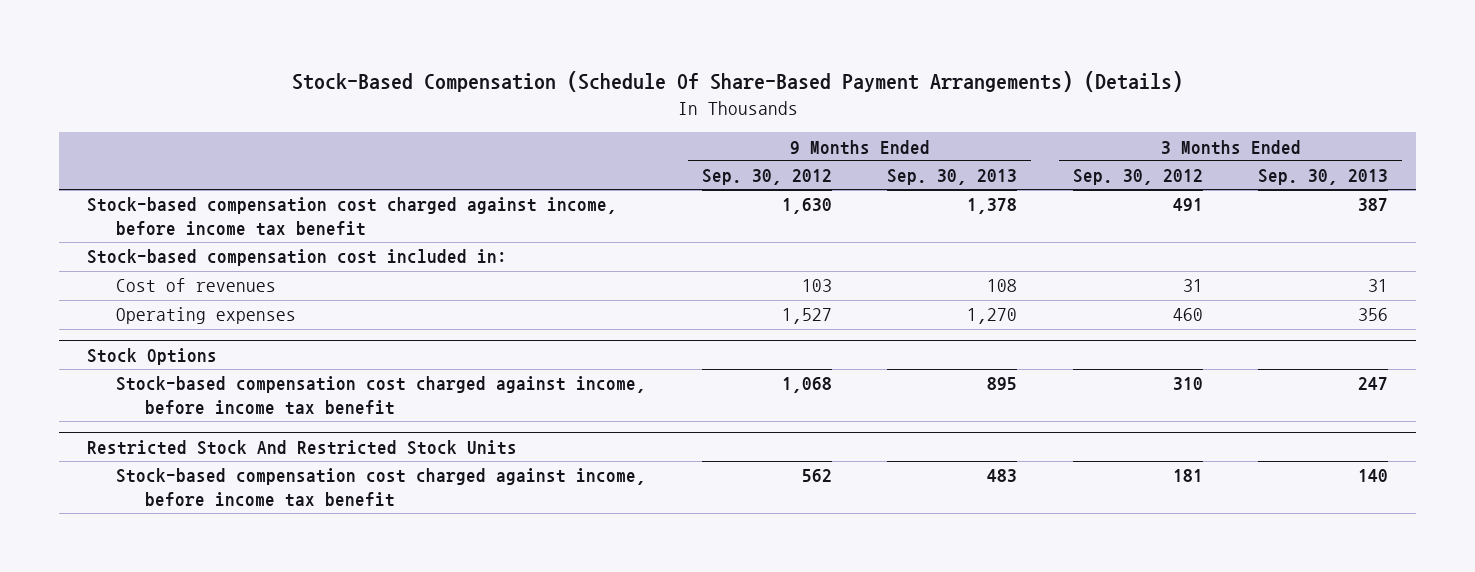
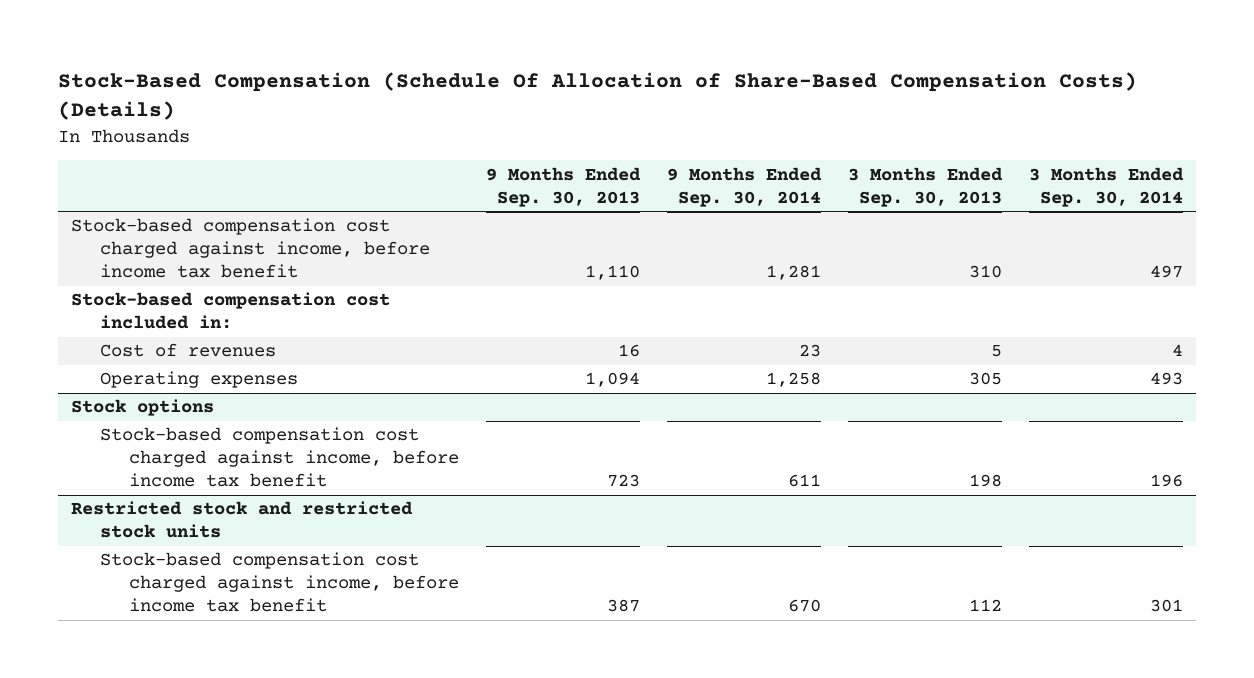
- Stock-Based Compensation (Schedule Of Share-Based Payment Arrangements) (Details)
+ Stock-Based Compensation (Schedule Of Allocation of Share-Based Compensation Costs) (Details)
- | 9 Months Ended Sep. 30, 2012 | 9 Months Ended Sep. 30, 2013 | 3 Months Ended Sep. 30, 2012 | 3 Months Ended Sep. 30, 2013
+ | 9 Months Ended Sep. 30, 2013 | 9 Months Ended Sep. 30, 2014 | 3 Months Ended Sep. 30, 2013 | 3 Months Ended Sep. 30, 2014
- Stock-based compensation cost charged against income, before income tax benefit | 1,630 | 1,378 | 491 | 387
+ Stock-based compensation cost charged against income, before income tax benefit | 1,110 | 1,281 | 310 | 497
- Cost of revenues | 103 | 108 | 31 | 31
- Operating expenses | 1,527 | 1,270 | 460 | 356
- Stock Options
- Stock-based compensation cost charged against income, before income tax benefit | 1,068 | 895 | 310 | 247
- Restricted Stock And Restricted Stock Units
- Stock-based compensation cost charged against income, before income tax benefit | 562 | 483 | 181 | 140
+ Cost of revenues | 16 | 23 | 5 | 4
+ Operating expenses | 1,094 | 1,258 | 305 | 493
+ Stock options
+ Stock-based compensation cost charged against income, before income tax benefit | 723 | 611 | 198 | 196
+ Restricted stock and restricted stock units
+ Stock-based compensation cost charged against income, before income tax benefit | 387 | 670 | 112 | 301

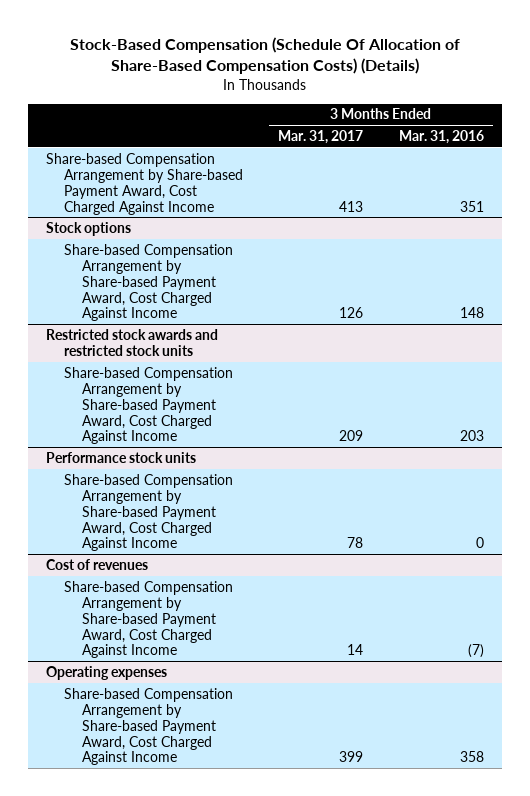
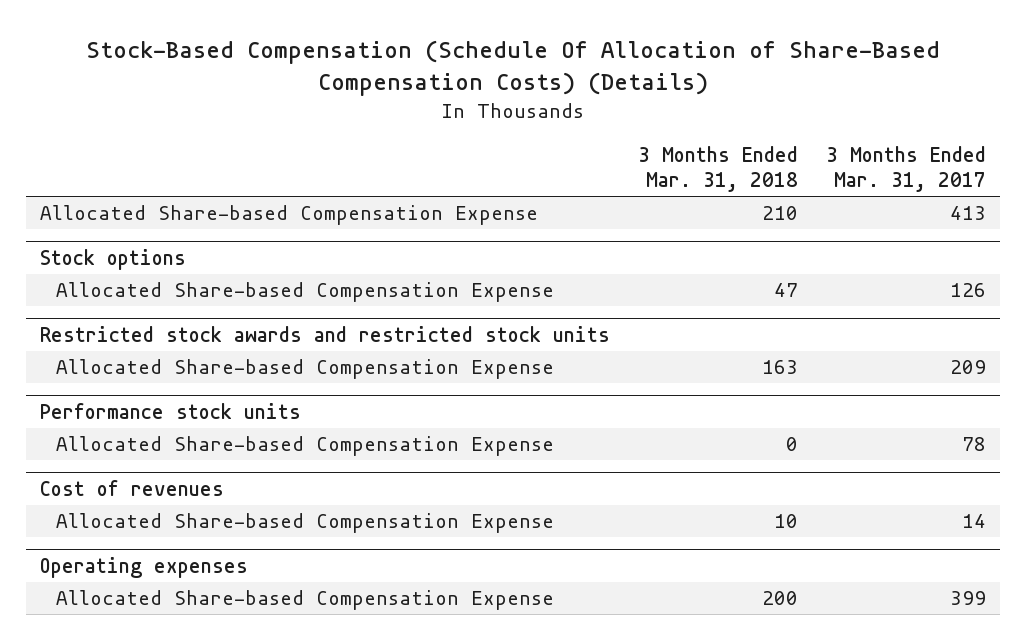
- | 3 Months Ended Mar. 31, 2017 | 3 Months Ended Mar. 31, 2016
+ | 3 Months Ended Mar. 31, 2018 | 3 Months Ended Mar. 31, 2017
- Share-based Compensation Arrangement by Share-based Payment Award, Cost Charged Against Income | 413 | 351
+ Allocated Share-based Compensation Expense | 210 | 413
@ Stock options
- Share-based Compensation Arrangement by Share-based Payment Award, Cost Charged Against Income | 126 | 148
+ Allocated Share-based Compensation Expense | 47 | 126
@ Restricted stock awards and restricted stock units
- Share-based Compensation Arrangement by Share-based Payment Award, Cost Charged Against Income | 209 | 203
+ Allocated Share-based Compensation Expense | 163 | 209
@ Performance stock units
- Share-based Compensation Arrangement by Share-based Payment Award, Cost Charged Against Income | 78 | 0
+ Allocated Share-based Compensation Expense | 0 | 78
@ Cost of revenues
- Share-based Compensation Arrangement by Share-based Payment Award, Cost Charged Against Income | 14 | (7)
+ Allocated Share-based Compensation Expense | 10 | 14
@ Operating expenses
- Share-based Compensation Arrangement by Share-based Payment Award, Cost Charged Against Income | 399 | 358
+ Allocated Share-based Compensation Expense | 200 | 399

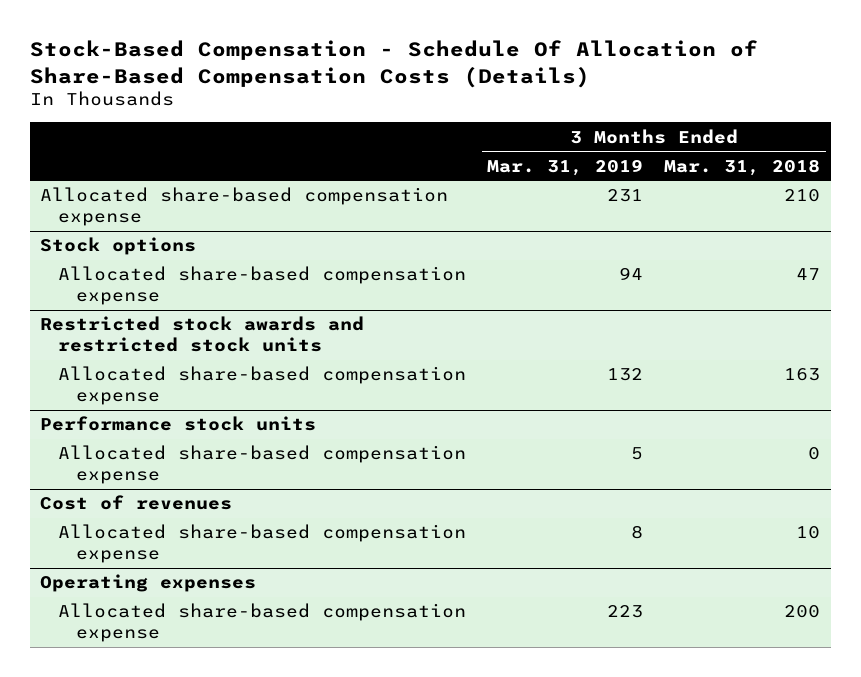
- Stock-Based Compensation (Schedule Of Allocation of Share-Based Compensation Costs) (Details)
+ Stock-Based Compensation - Schedule Of Allocation of Share-Based Compensation Costs (Details)
- | 3 Months Ended Mar. 31, 2018 | 3 Months Ended Mar. 31, 2017
+ | 3 Months Ended Mar. 31, 2019 | 3 Months Ended Mar. 31, 2018
- Allocated Share-based Compensation Expense | 210 | 413
+ Allocated share-based compensation expense | 231 | 210
@ Stock options
- Allocated Share-based Compensation Expense | 47 | 126
+ Allocated share-based compensation expense | 94 | 47
@ Restricted stock awards and restricted stock units
- Allocated Share-based Compensation Expense | 163 | 209
+ Allocated share-based compensation expense | 132 | 163
@ Performance stock units
- Allocated Share-based Compensation Expense | 0 | 78
+ Allocated share-based compensation expense | 5 | 0
@ Cost of revenues
- Allocated Share-based Compensation Expense | 10 | 14
+ Allocated share-based compensation expense | 8 | 10
@ Operating expenses
- Allocated Share-based Compensation Expense | 200 | 399
+ Allocated share-based compensation expense | 223 | 200

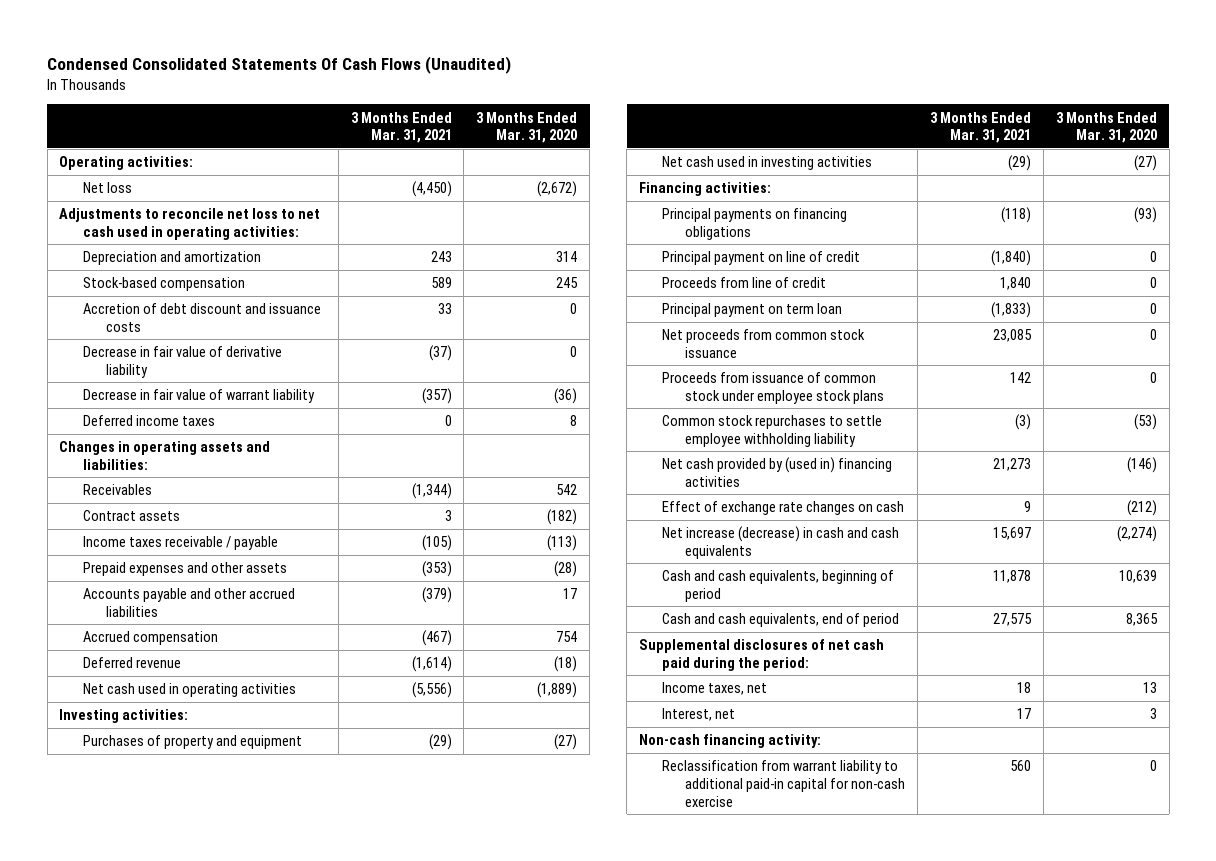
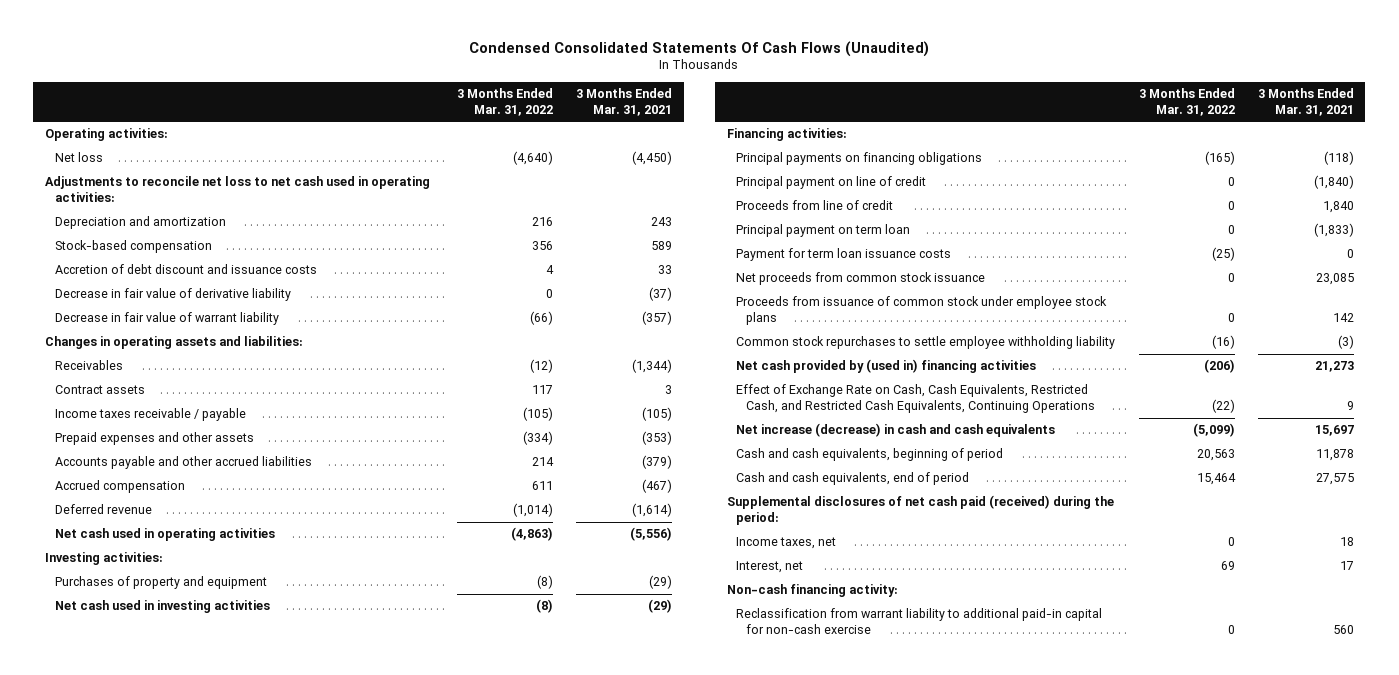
- | 3 Months Ended Mar. 31, 2021 | 3 Months Ended Mar. 31, 2020
+ | 3 Months Ended Mar. 31, 2022 | 3 Months Ended Mar. 31, 2021
- Deferred income taxes | 0 | 8
+ Payment for term loan issuance costs | (25) | 0
- Effect of exchange rate changes on cash | 9 | (212)
+ Effect of Exchange Rate on Cash, Cash Equivalents, Restricted Cash, and Restricted Cash Equivalents, Continuing Operations | (22) | 9
- Supplemental disclosures of net cash paid during the period:
+ Supplemental disclosures of net cash paid (received) during the period:

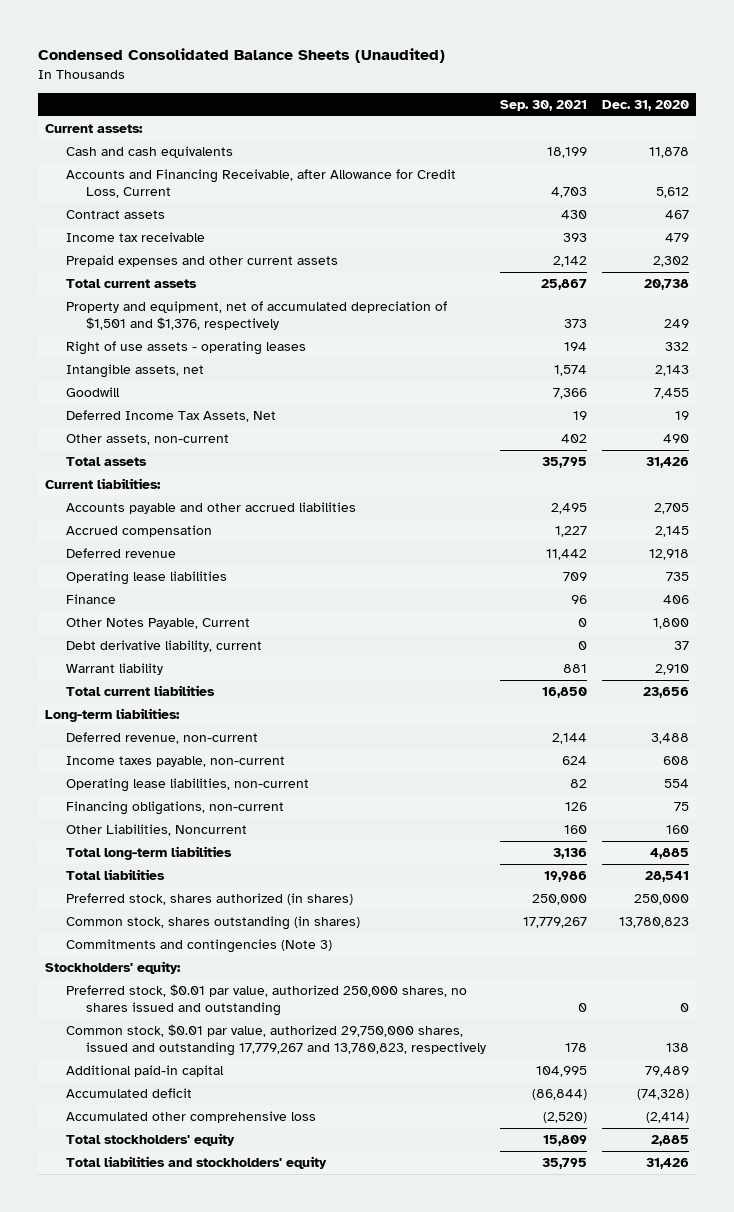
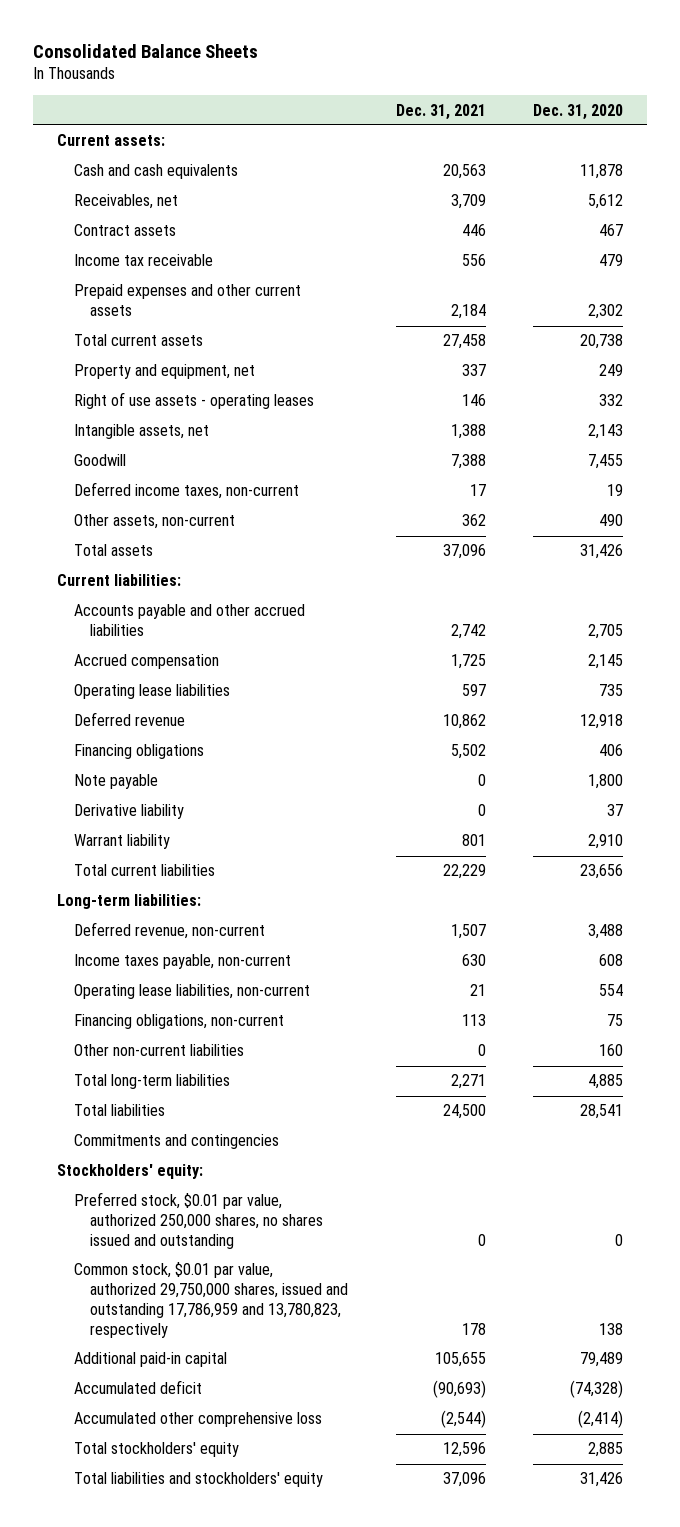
- Condensed Consolidated Balance Sheets (Unaudited)
+ Consolidated Balance Sheets
- | Sep. 30, 2021 | Dec. 31, 2020
+ | Dec. 31, 2021 | Dec. 31, 2020
- Accounts and Financing Receivable, after Allowance for Credit Loss, Current | 4,703 | 5,612
+ Receivables, net | 3,709 | 5,612
- Property and equipment, net of accumulated depreciation of $1,501 and $1,376, respectively | 373 | 249
+ Property and equipment, net | 337 | 249
- Deferred Income Tax Assets, Net | 19 | 19
+ Deferred income taxes, non-current | 17 | 19
- Finance | 96 | 406
- Other Notes Payable, Current | 0 | 1,800
- Debt derivative liability, current | 0 | 37
moved down: Deferred revenue | 10,862 | 12,918
+ Financing obligations | 5,502 | 406
+ Note payable | 0 | 1,800
+ Derivative liability | 0 | 37
- Other Liabilities, Noncurrent | 160 | 160
+ Other non-current liabilities | 0 | 160
- Preferred stock, shares authorized (in shares) | 250,000 | 250,000
- Common stock, shares outstanding (in shares) | 17,779,267 | 13,780,823
- Commitments and contingencies (Note 3)
+ Commitments and contingencies
- Common stock, $0.01 par value, authorized 29,750,000 shares, issued and outstanding 17,779,267 and 13,780,823, respectively | 178 | 138
+ Common stock, $0.01 par value, authorized 29,750,000 shares, issued and outstanding 17,786,959 and 13,780,823, respectively | 178 | 138

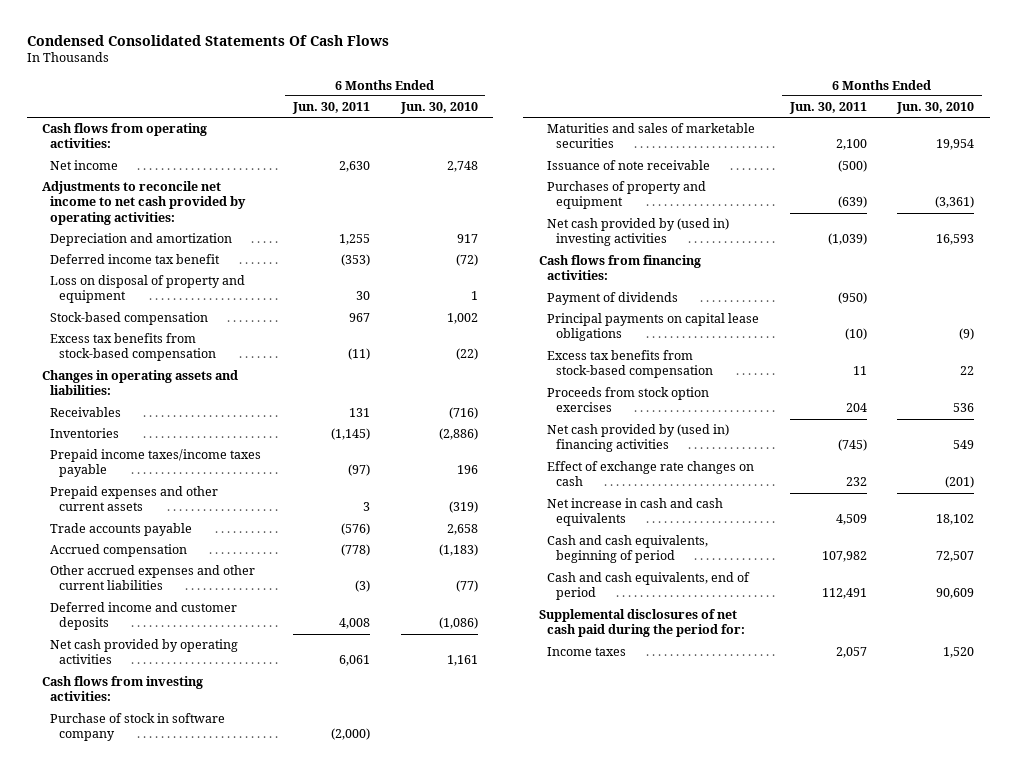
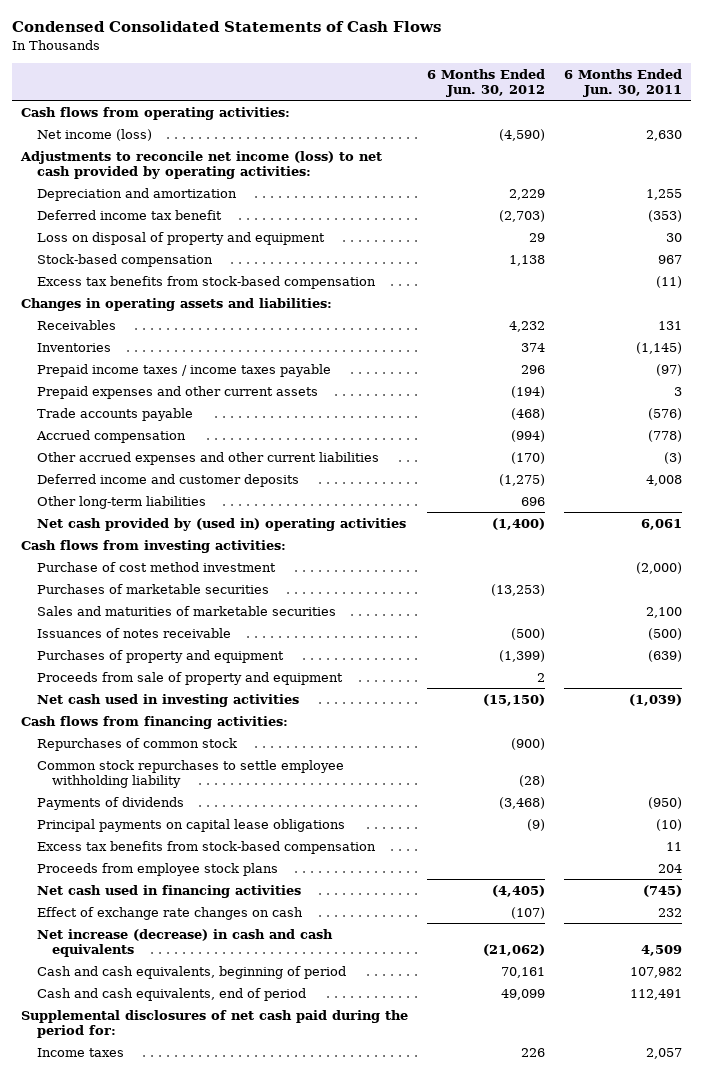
- Condensed Consolidated Statements Of Cash Flows
+ Condensed Consolidated Statements of Cash Flows
- | 6 Months Ended Jun. 30, 2011 | 6 Months Ended Jun. 30, 2010
+ | 6 Months Ended Jun. 30, 2012 | 6 Months Ended Jun. 30, 2011
- Net income | 2,630 | 2,748
- Adjustments to reconcile net income to net cash provided by operating activities:
+ Net income (loss) | (4,590) | 2,630
+ Adjustments to reconcile net income (loss) to net cash provided by operating activities:
- Prepaid income taxes/income taxes payable | (97) | 196
+ Prepaid income taxes / income taxes payable | 296 | (97)
- Net cash provided by operating activities | 6,061 | 1,161
+ Other long-term liabilities | 696 |
+ Net cash provided by (used in) operating activities | (1,400) | 6,061
- Purchase of stock in software company | (2,000) |
- Maturities and sales of marketable securities | 2,100 | 19,954
- Issuance of note receivable | (500) |
+ Purchase of cost method investment | | (2,000)
+ Purchases of marketable securities | (13,253) |
+ Sales and maturities of marketable securities | | 2,100
+ Issuances of notes receivable | (500) | (500)
- Net cash provided by (used in) investing activities | (1,039) | 16,593
+ Proceeds from sale of property and equipment | 2 |
+ Net cash used in investing activities | (15,150) | (1,039)
- Payment of dividends | (950) |
+ Repurchases of common stock | (900) |
+ Common stock repurchases to settle employee withholding liability | (28) |
+ Payments of dividends | (3,468) | (950)
- Proceeds from stock option exercises | 204 | 536
- Net cash provided by (used in) financing activities | (745) | 549
+ Proceeds from employee stock plans | | 204
+ Net cash used in financing activities | (4,405) | (745)
- Net increase in cash and cash equivalents | 4,509 | 18,102
+ Net increase (decrease) in cash and cash equivalents | (21,062) | 4,509

